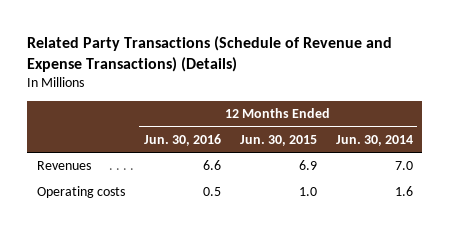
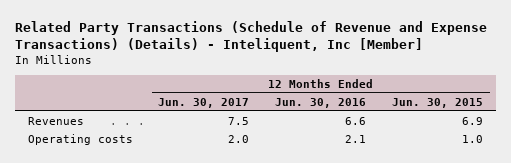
- Related Party Transactions (Schedule of Revenue and Expense Transactions) (Details)
+ Related Party Transactions (Schedule of Revenue and Expense Transactions) (Details) - Inteliquent, Inc [Member]
- | 12 Months Ended Jun. 30, 2016 | 12 Months Ended Jun. 30, 2015 | 12 Months Ended Jun. 30, 2014
+ | 12 Months Ended Jun. 30, 2017 | 12 Months Ended Jun. 30, 2016 | 12 Months Ended Jun. 30, 2015
- Operating costs | 0.5 | 1.0 | 1.6
+ Operating costs | 2.0 | 2.1 | 1.0

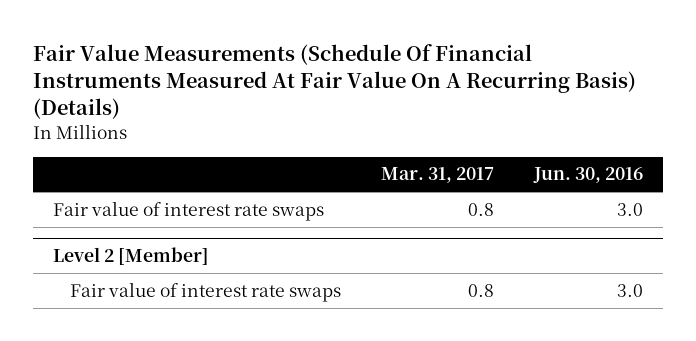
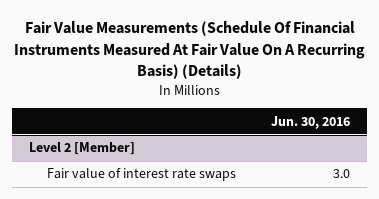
- | Mar. 31, 2017 | Jun. 30, 2016
+ | Jun. 30, 2016
- Fair value of interest rate swaps | 0.8 | 3.0

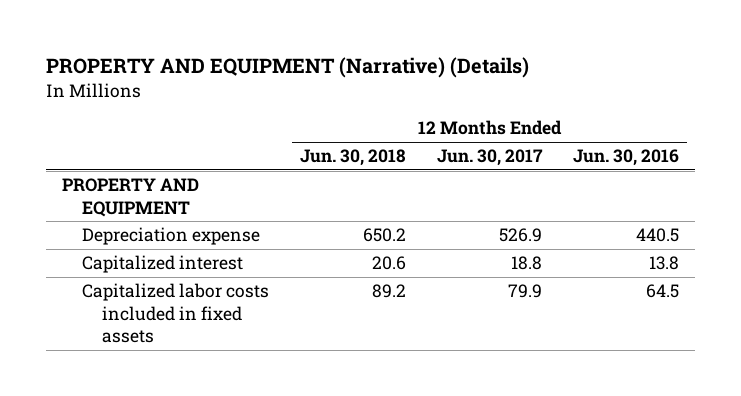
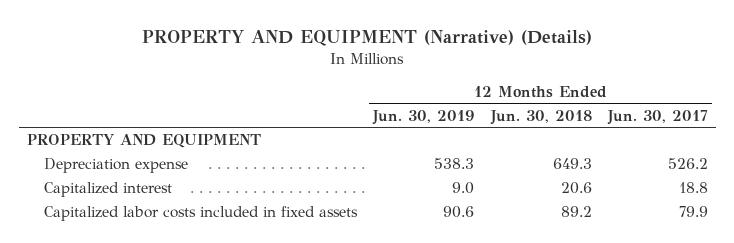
- | 12 Months Ended Jun. 30, 2018 | 12 Months Ended Jun. 30, 2017 | 12 Months Ended Jun. 30, 2016
+ | 12 Months Ended Jun. 30, 2019 | 12 Months Ended Jun. 30, 2018 | 12 Months Ended Jun. 30, 2017
- Depreciation expense | 650.2 | 526.9 | 440.5
+ Depreciation expense | 538.3 | 649.3 | 526.2

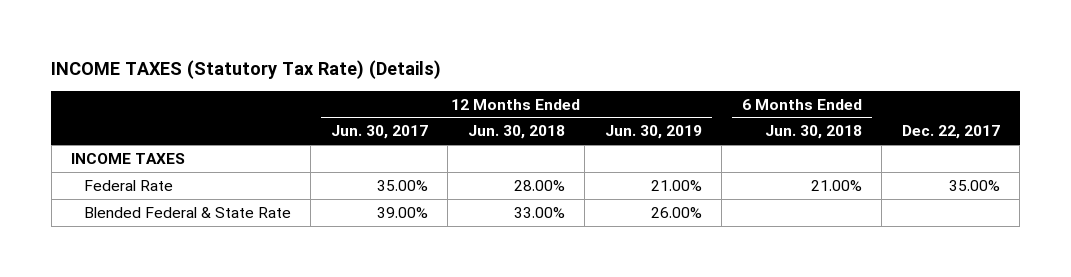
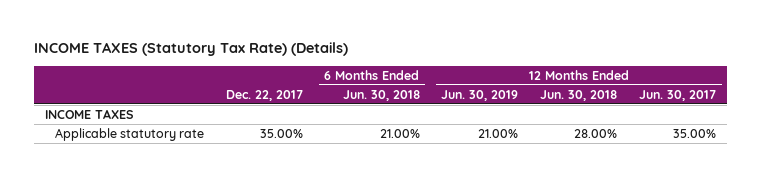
- | 12 Months Ended Jun. 30, 2017 | 12 Months Ended Jun. 30, 2018 | 12 Months Ended Jun. 30, 2019 | 6 Months Ended Jun. 30, 2018 | Dec. 22, 2017
+ | Dec. 22, 2017 | 6 Months Ended Jun. 30, 2018 | 12 Months Ended Jun. 30, 2019 | 12 Months Ended Jun. 30, 2018 | 12 Months Ended Jun. 30, 2017
- Federal Rate | 35.00% | 28.00% | 21.00% | 21.00% | 35.00%
- Blended Federal & State Rate | 39.00% | 33.00% | 26.00% | |
+ Applicable statutory rate | 35.00% | 21.00% | 21.00% | 28.00% | 35.00%

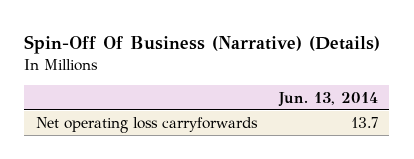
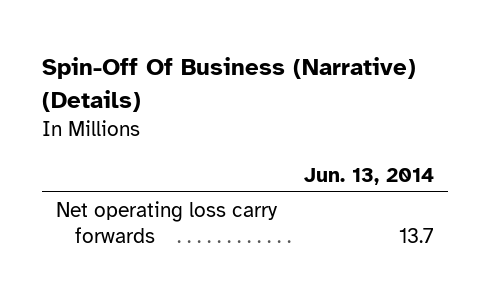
- Net operating loss carryforwards | 13.7
+ Net operating loss carry forwards | 13.7

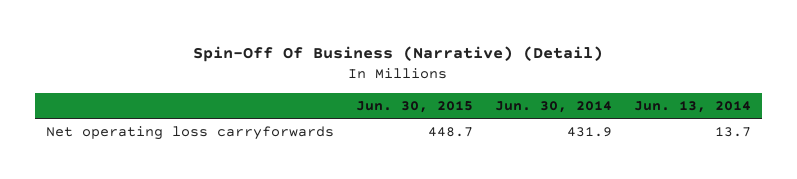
- Spin-Off Of Business (Narrative) (Details)
+ Spin-Off Of Business (Narrative) (Detail)
- | Jun. 13, 2014
+ | Jun. 30, 2015 | Jun. 30, 2014 | Jun. 13, 2014
- Net operating loss carry forwards | 13.7
+ Net operating loss carryforwards | 448.7 | 431.9 | 13.7

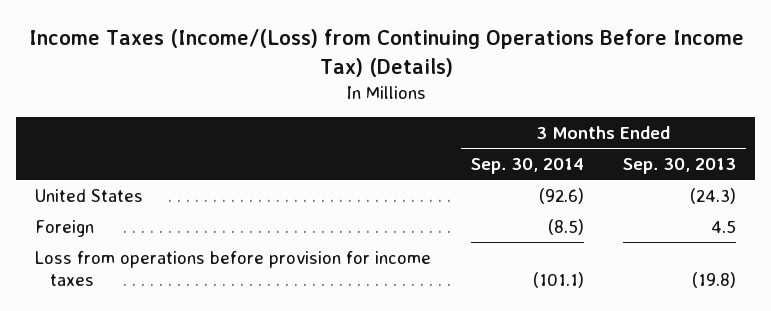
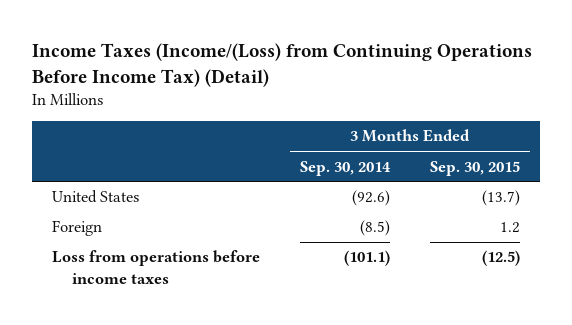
- Income Taxes (Income/(Loss) from Continuing Operations Before Income Tax) (Details)
+ Income Taxes (Income/(Loss) from Continuing Operations Before Income Tax) (Detail)
- | 3 Months Ended Sep. 30, 2014 | 3 Months Ended Sep. 30, 2013
+ | 3 Months Ended Sep. 30, 2014 | 3 Months Ended Sep. 30, 2015
- Loss from operations before provision for income taxes | (101.1) | (19.8)
+ Loss from operations before income taxes | (101.1) | (12.5)

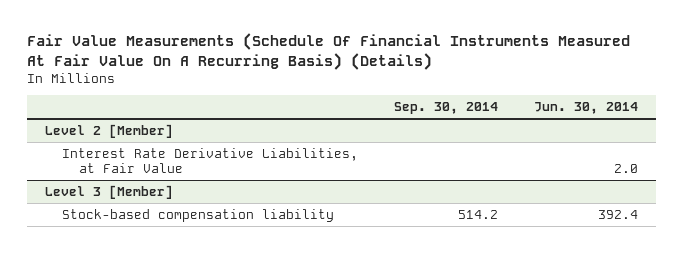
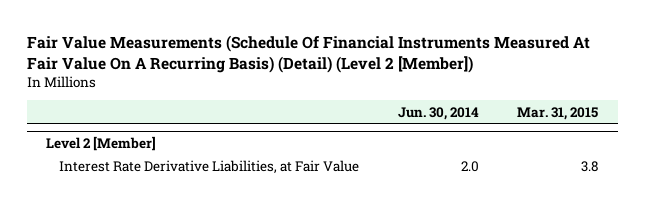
- Fair Value Measurements (Schedule Of Financial Instruments Measured At Fair Value On A Recurring Basis) (Details)
+ Fair Value Measurements (Schedule Of Financial Instruments Measured At Fair Value On A Recurring Basis) (Detail) (Level 2 [Member])
- | Sep. 30, 2014 | Jun. 30, 2014
+ | Jun. 30, 2014 | Mar. 31, 2015
- Level 3 [Member]
- Stock-based compensation liability | 514.2 | 392.4

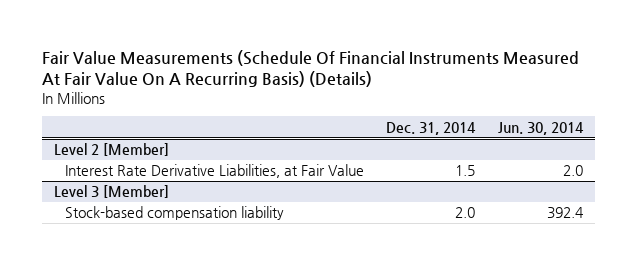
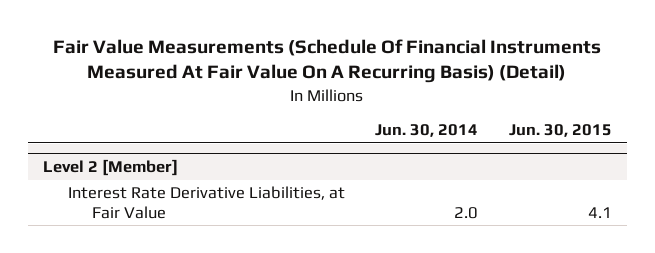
- Fair Value Measurements (Schedule Of Financial Instruments Measured At Fair Value On A Recurring Basis) (Details)
+ Fair Value Measurements (Schedule Of Financial Instruments Measured At Fair Value On A Recurring Basis) (Detail)
- | Dec. 31, 2014 | Jun. 30, 2014
+ | Jun. 30, 2014 | Jun. 30, 2015
- Level 3 [Member]
- Stock-based compensation liability | 2.0 | 392.4

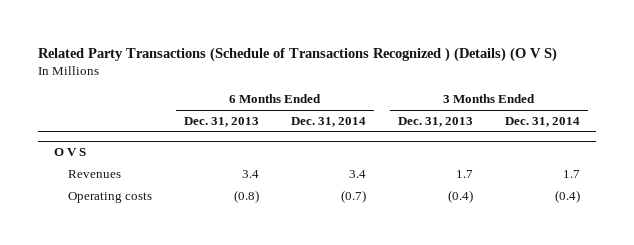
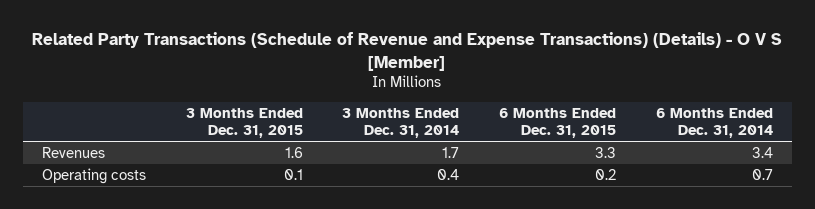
- Related Party Transactions (Schedule of Transactions Recognized ) (Details) (O V S)
+ Related Party Transactions (Schedule of Revenue and Expense Transactions) (Details) - O V S [Member]
- | 6 Months Ended Dec. 31, 2013 | 6 Months Ended Dec. 31, 2014 | 3 Months Ended Dec. 31, 2013 | 3 Months Ended Dec. 31, 2014
+ | 3 Months Ended Dec. 31, 2015 | 3 Months Ended Dec. 31, 2014 | 6 Months Ended Dec. 31, 2015 | 6 Months Ended Dec. 31, 2014
- O V S
- Operating costs | (0.8) | (0.7) | (0.4) | (0.4)
+ Operating costs | 0.1 | 0.4 | 0.2 | 0.7

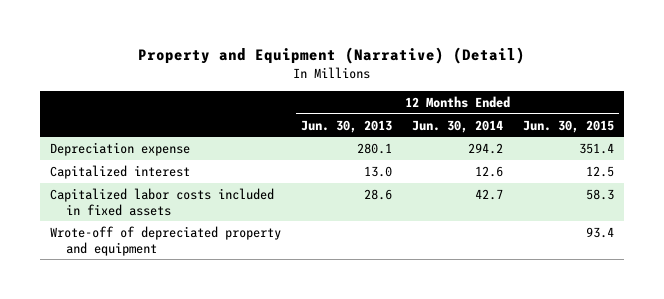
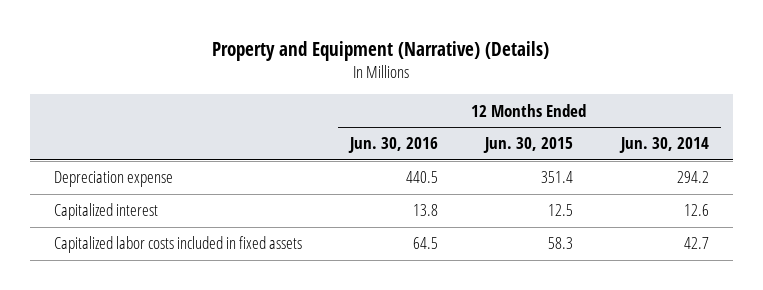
- Property and Equipment (Narrative) (Detail)
+ Property and Equipment (Narrative) (Details)
- | 12 Months Ended Jun. 30, 2013 | 12 Months Ended Jun. 30, 2014 | 12 Months Ended Jun. 30, 2015
+ | 12 Months Ended Jun. 30, 2016 | 12 Months Ended Jun. 30, 2015 | 12 Months Ended Jun. 30, 2014
- Wrote-off of depreciated property and equipment | | | 93.4

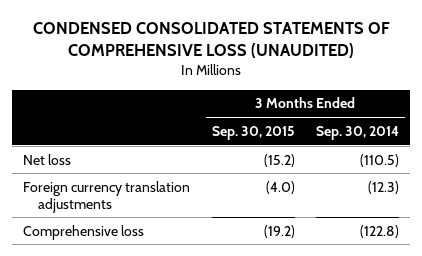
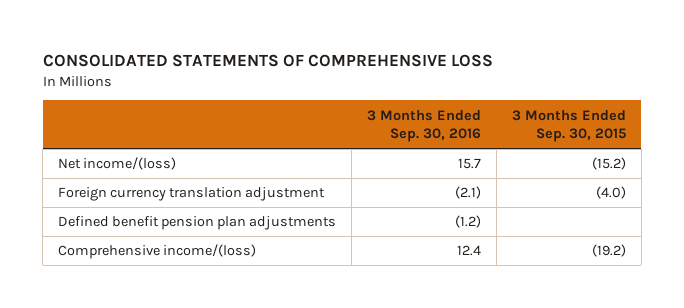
- CONDENSED CONSOLIDATED STATEMENTS OF COMPREHENSIVE LOSS (UNAUDITED)
+ CONSOLIDATED STATEMENTS OF COMPREHENSIVE LOSS
- | 3 Months Ended Sep. 30, 2015 | 3 Months Ended Sep. 30, 2014
+ | 3 Months Ended Sep. 30, 2016 | 3 Months Ended Sep. 30, 2015
- Net loss | (15.2) | (110.5)
- Foreign currency translation adjustments | (4.0) | (12.3)
- Comprehensive loss | (19.2) | (122.8)
+ Net income/(loss) | 15.7 | (15.2)
+ Foreign currency translation adjustment | (2.1) | (4.0)
+ Defined benefit pension plan adjustments | (1.2) |
+ Comprehensive income/(loss) | 12.4 | (19.2)

